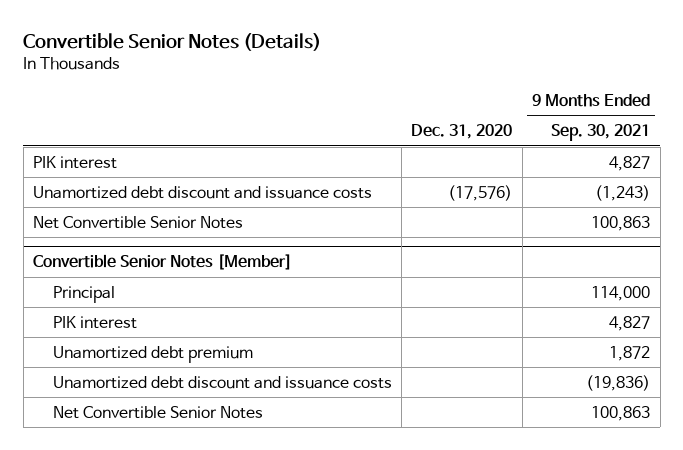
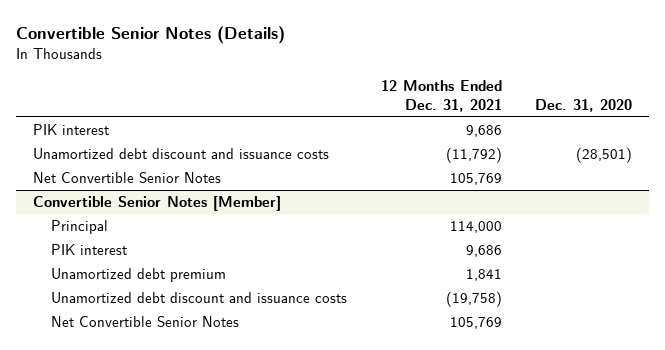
- | Dec. 31, 2020 | 9 Months Ended Sep. 30, 2021
+ | 12 Months Ended Dec. 31, 2021 | Dec. 31, 2020
- Unamortized debt discount and issuance costs | (17,576) | (1,243)
+ Unamortized debt discount and issuance costs | (11,792) | (28,501)

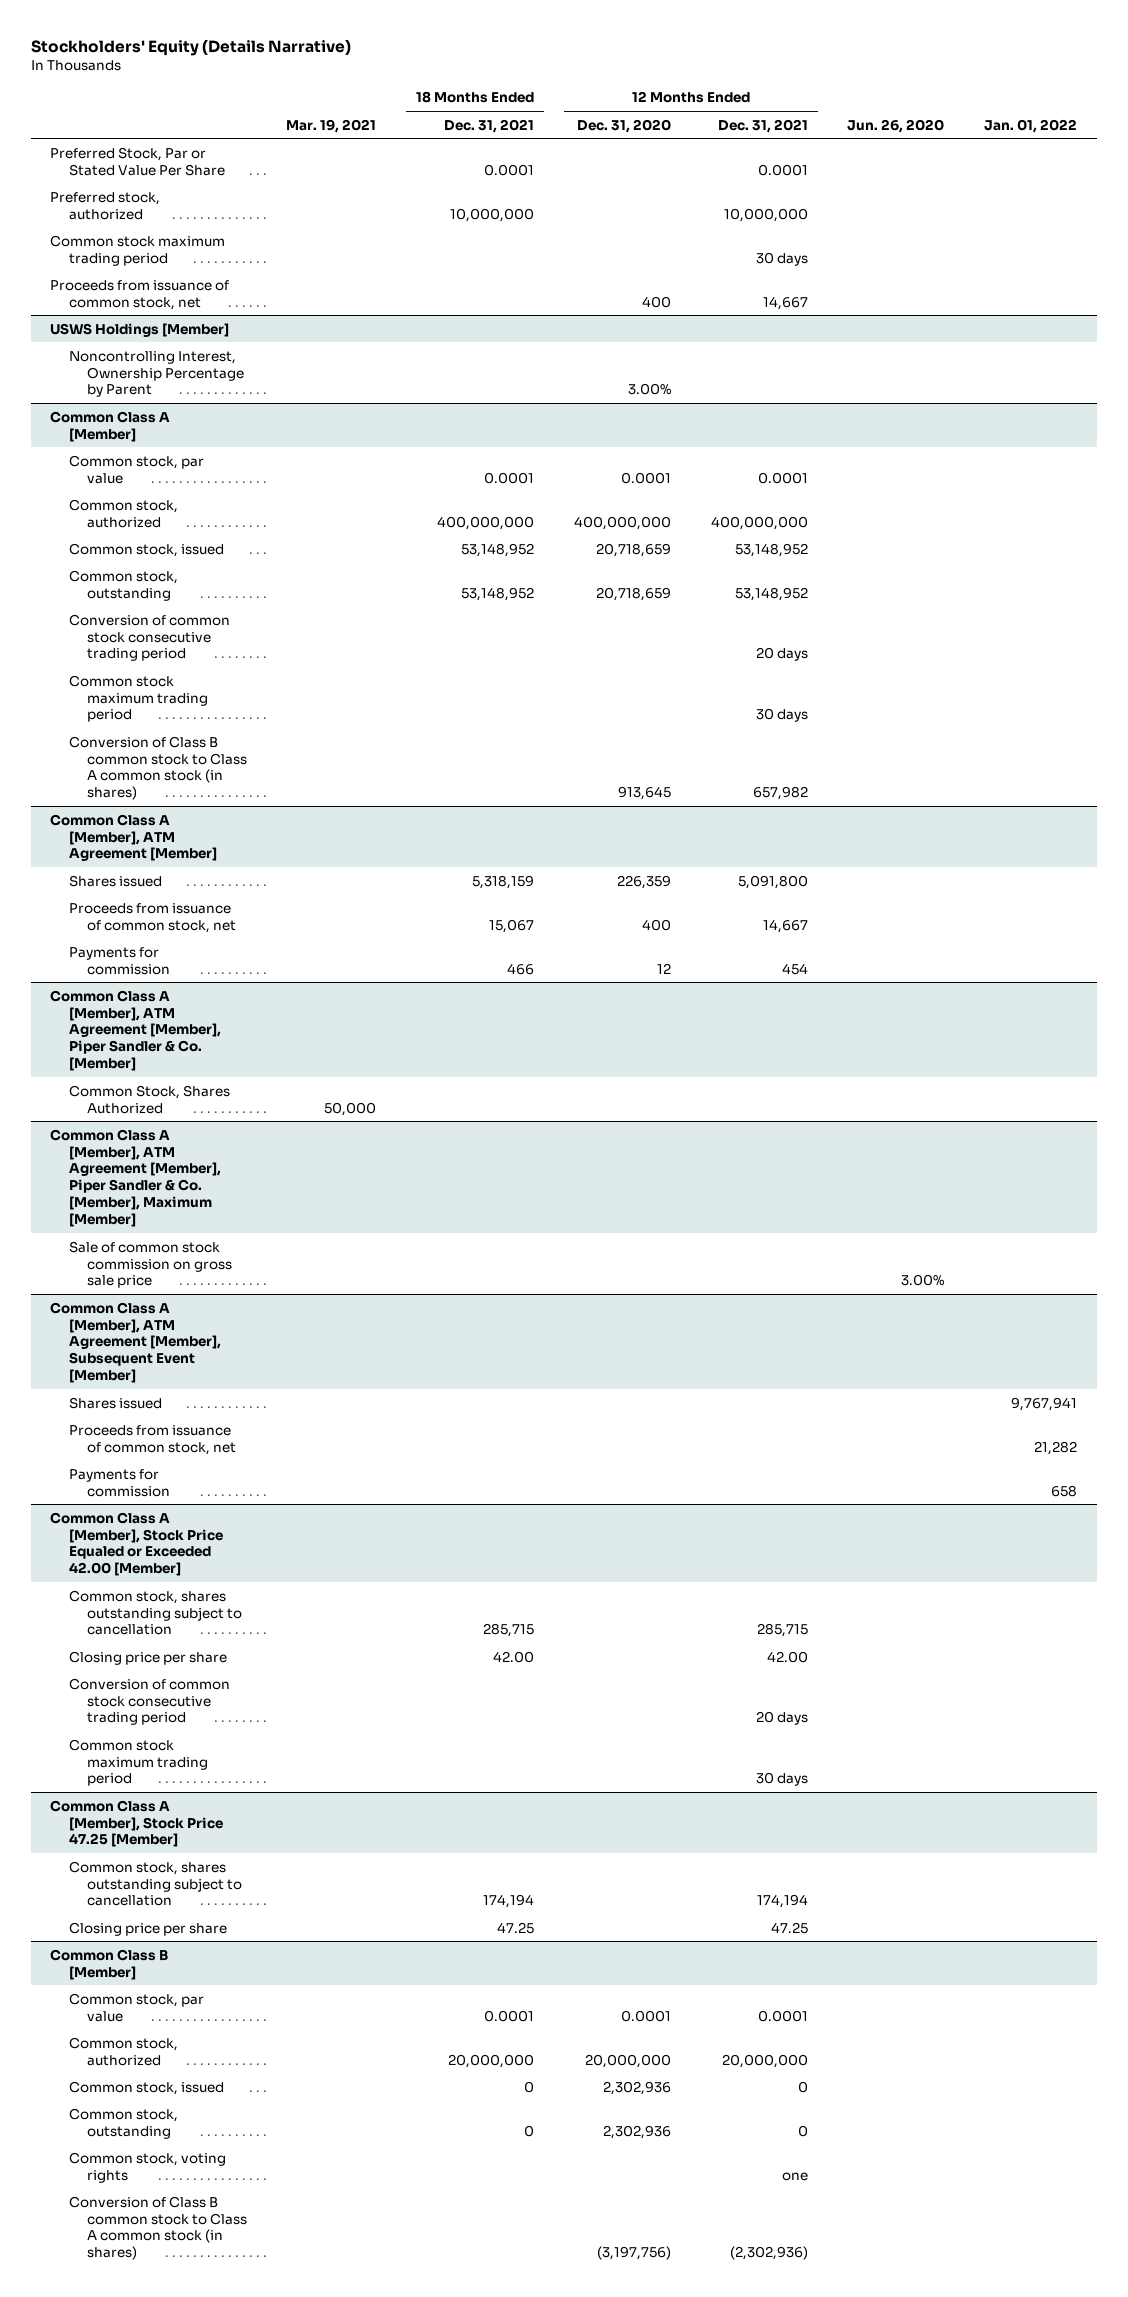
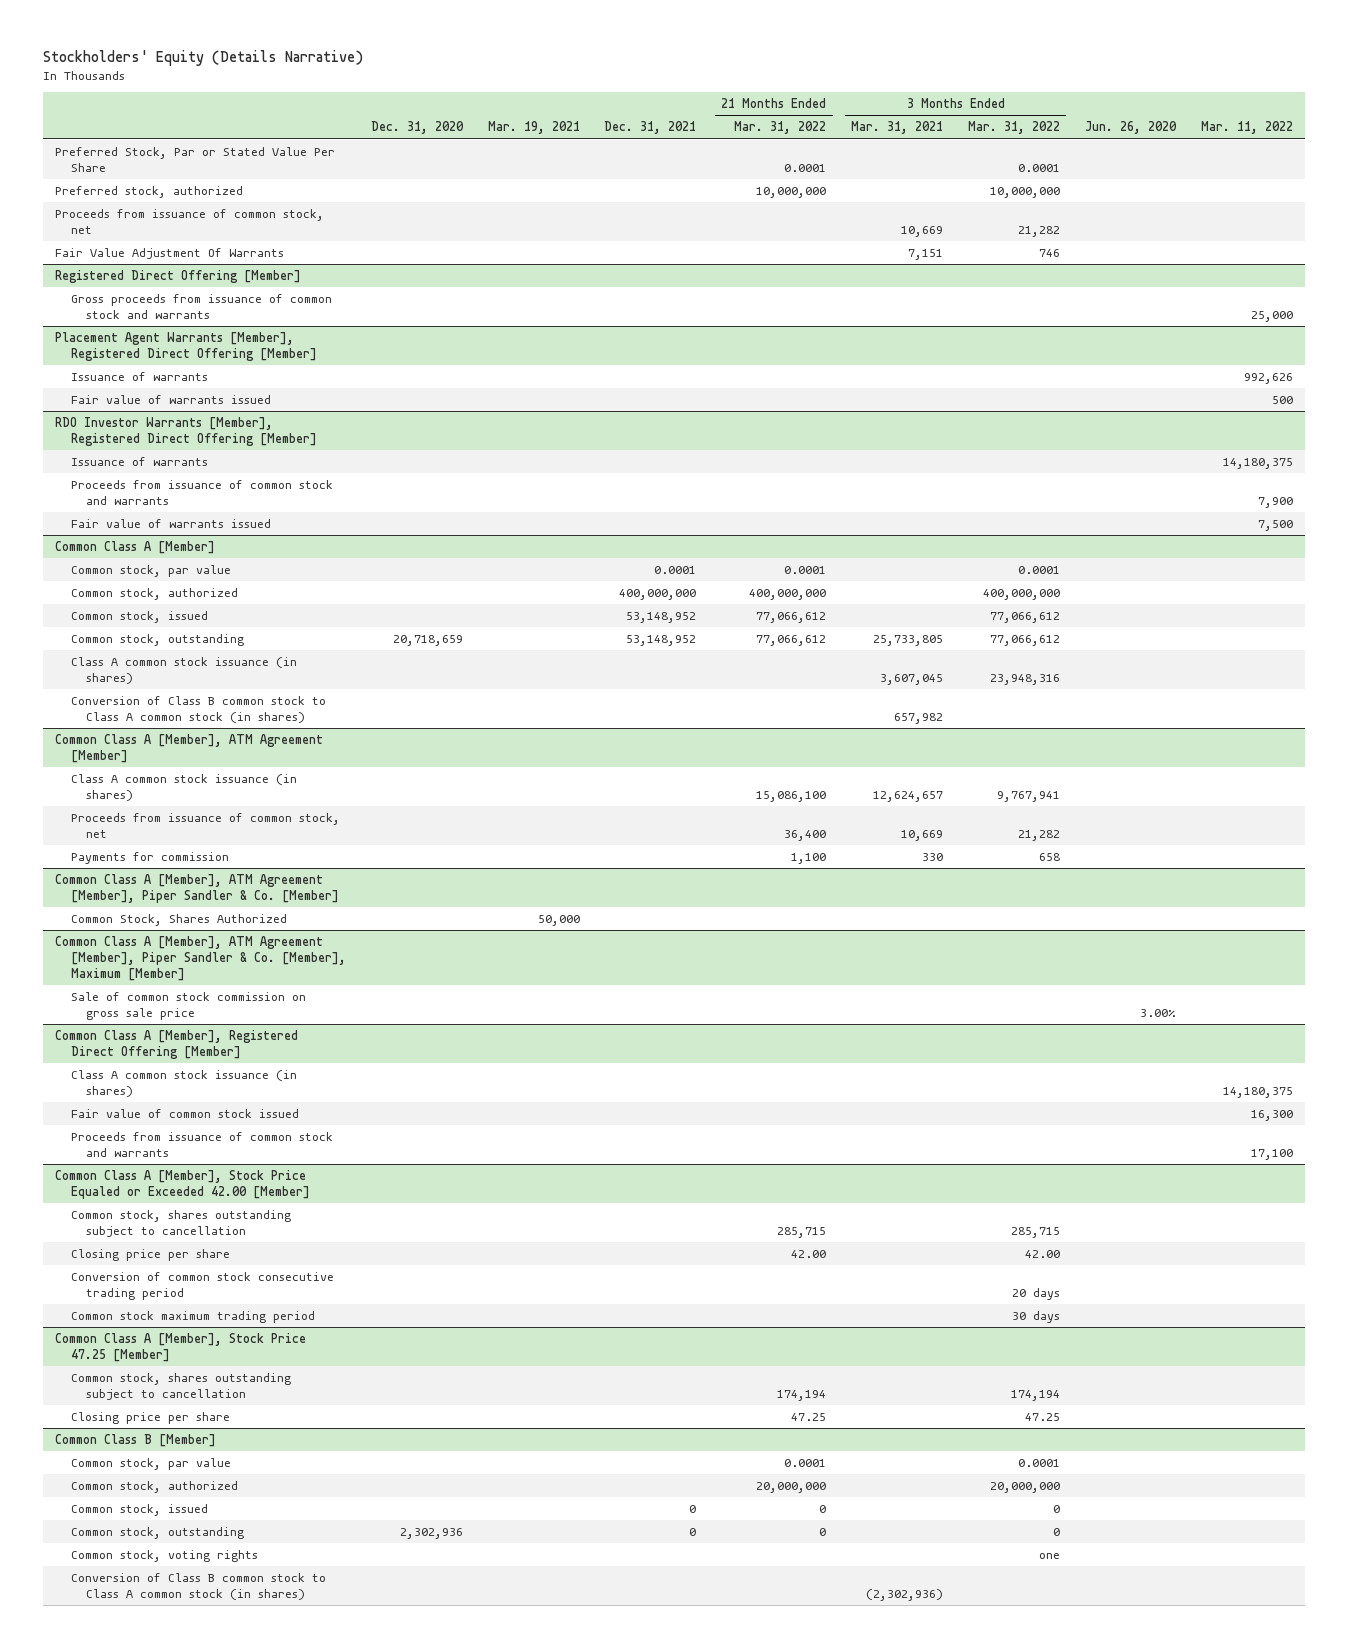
- | Mar. 19, 2021 | 18 Months Ended Dec. 31, 2021 | 12 Months Ended Dec. 31, 2020 | 12 Months Ended Dec. 31, 2021 | Jun. 26, 2020 | Jan. 01, 2022
+ | Dec. 31, 2020 | Mar. 19, 2021 | Dec. 31, 2021 | 21 Months Ended Mar. 31, 2022 | 3 Months Ended Mar. 31, 2021 | 3 Months Ended Mar. 31, 2022 | Jun. 26, 2020 | Mar. 11, 2022
- Common stock maximum trading period | | | | 30 days | |
- USWS Holdings [Member]
- Noncontrolling Interest, Ownership Percentage by Parent | | | 3.00% | | |
+ Fair Value Adjustment Of Warrants | | | | | 7,151 | 746 | |
+ Registered Direct Offering [Member]
+ Gross proceeds from issuance of common stock and warrants | | | | | | | | 25,000
+ Placement Agent Warrants [Member], Registered Direct Offering [Member]
+ Issuance of warrants | | | | | | | | 992,626
+ Fair value of warrants issued | | | | | | | | 500
+ RDO Investor Warrants [Member], Registered Direct Offering [Member]
+ Issuance of warrants | | | | | | | | 14,180,375
+ Proceeds from issuance of common stock and warrants | | | | | | | | 7,900
+ Fair value of warrants issued | | | | | | | | 7,500
@ Common Class A [Member]
- Conversion of common stock consecutive trading period | | | | 20 days | |
- Common stock maximum trading period | | | | 30 days | |
+ Class A common stock issuance (in shares) | | | | | 3,607,045 | 23,948,316 | |
@ Common Class A [Member], ATM Agreement [Member]
- Shares issued | | 5,318,159 | 226,359 | 5,091,800 | |
+ Class A common stock issuance (in shares) | | | | 15,086,100 | 12,624,657 | 9,767,941 | |
- Common Class A [Member], ATM Agreement [Member], Subsequent Event [Member]
- Shares issued | | | | | | 9,767,941
- Proceeds from issuance of common stock, net | | | | | | 21,282
- Payments for commission | | | | | | 658
+ Common Class A [Member], Registered Direct Offering [Member]
+ Class A common stock issuance (in shares) | | | | | | | | 14,180,375
+ Fair value of common stock issued | | | | | | | | 16,300
+ Proceeds from issuance of common stock and warrants | | | | | | | | 17,100

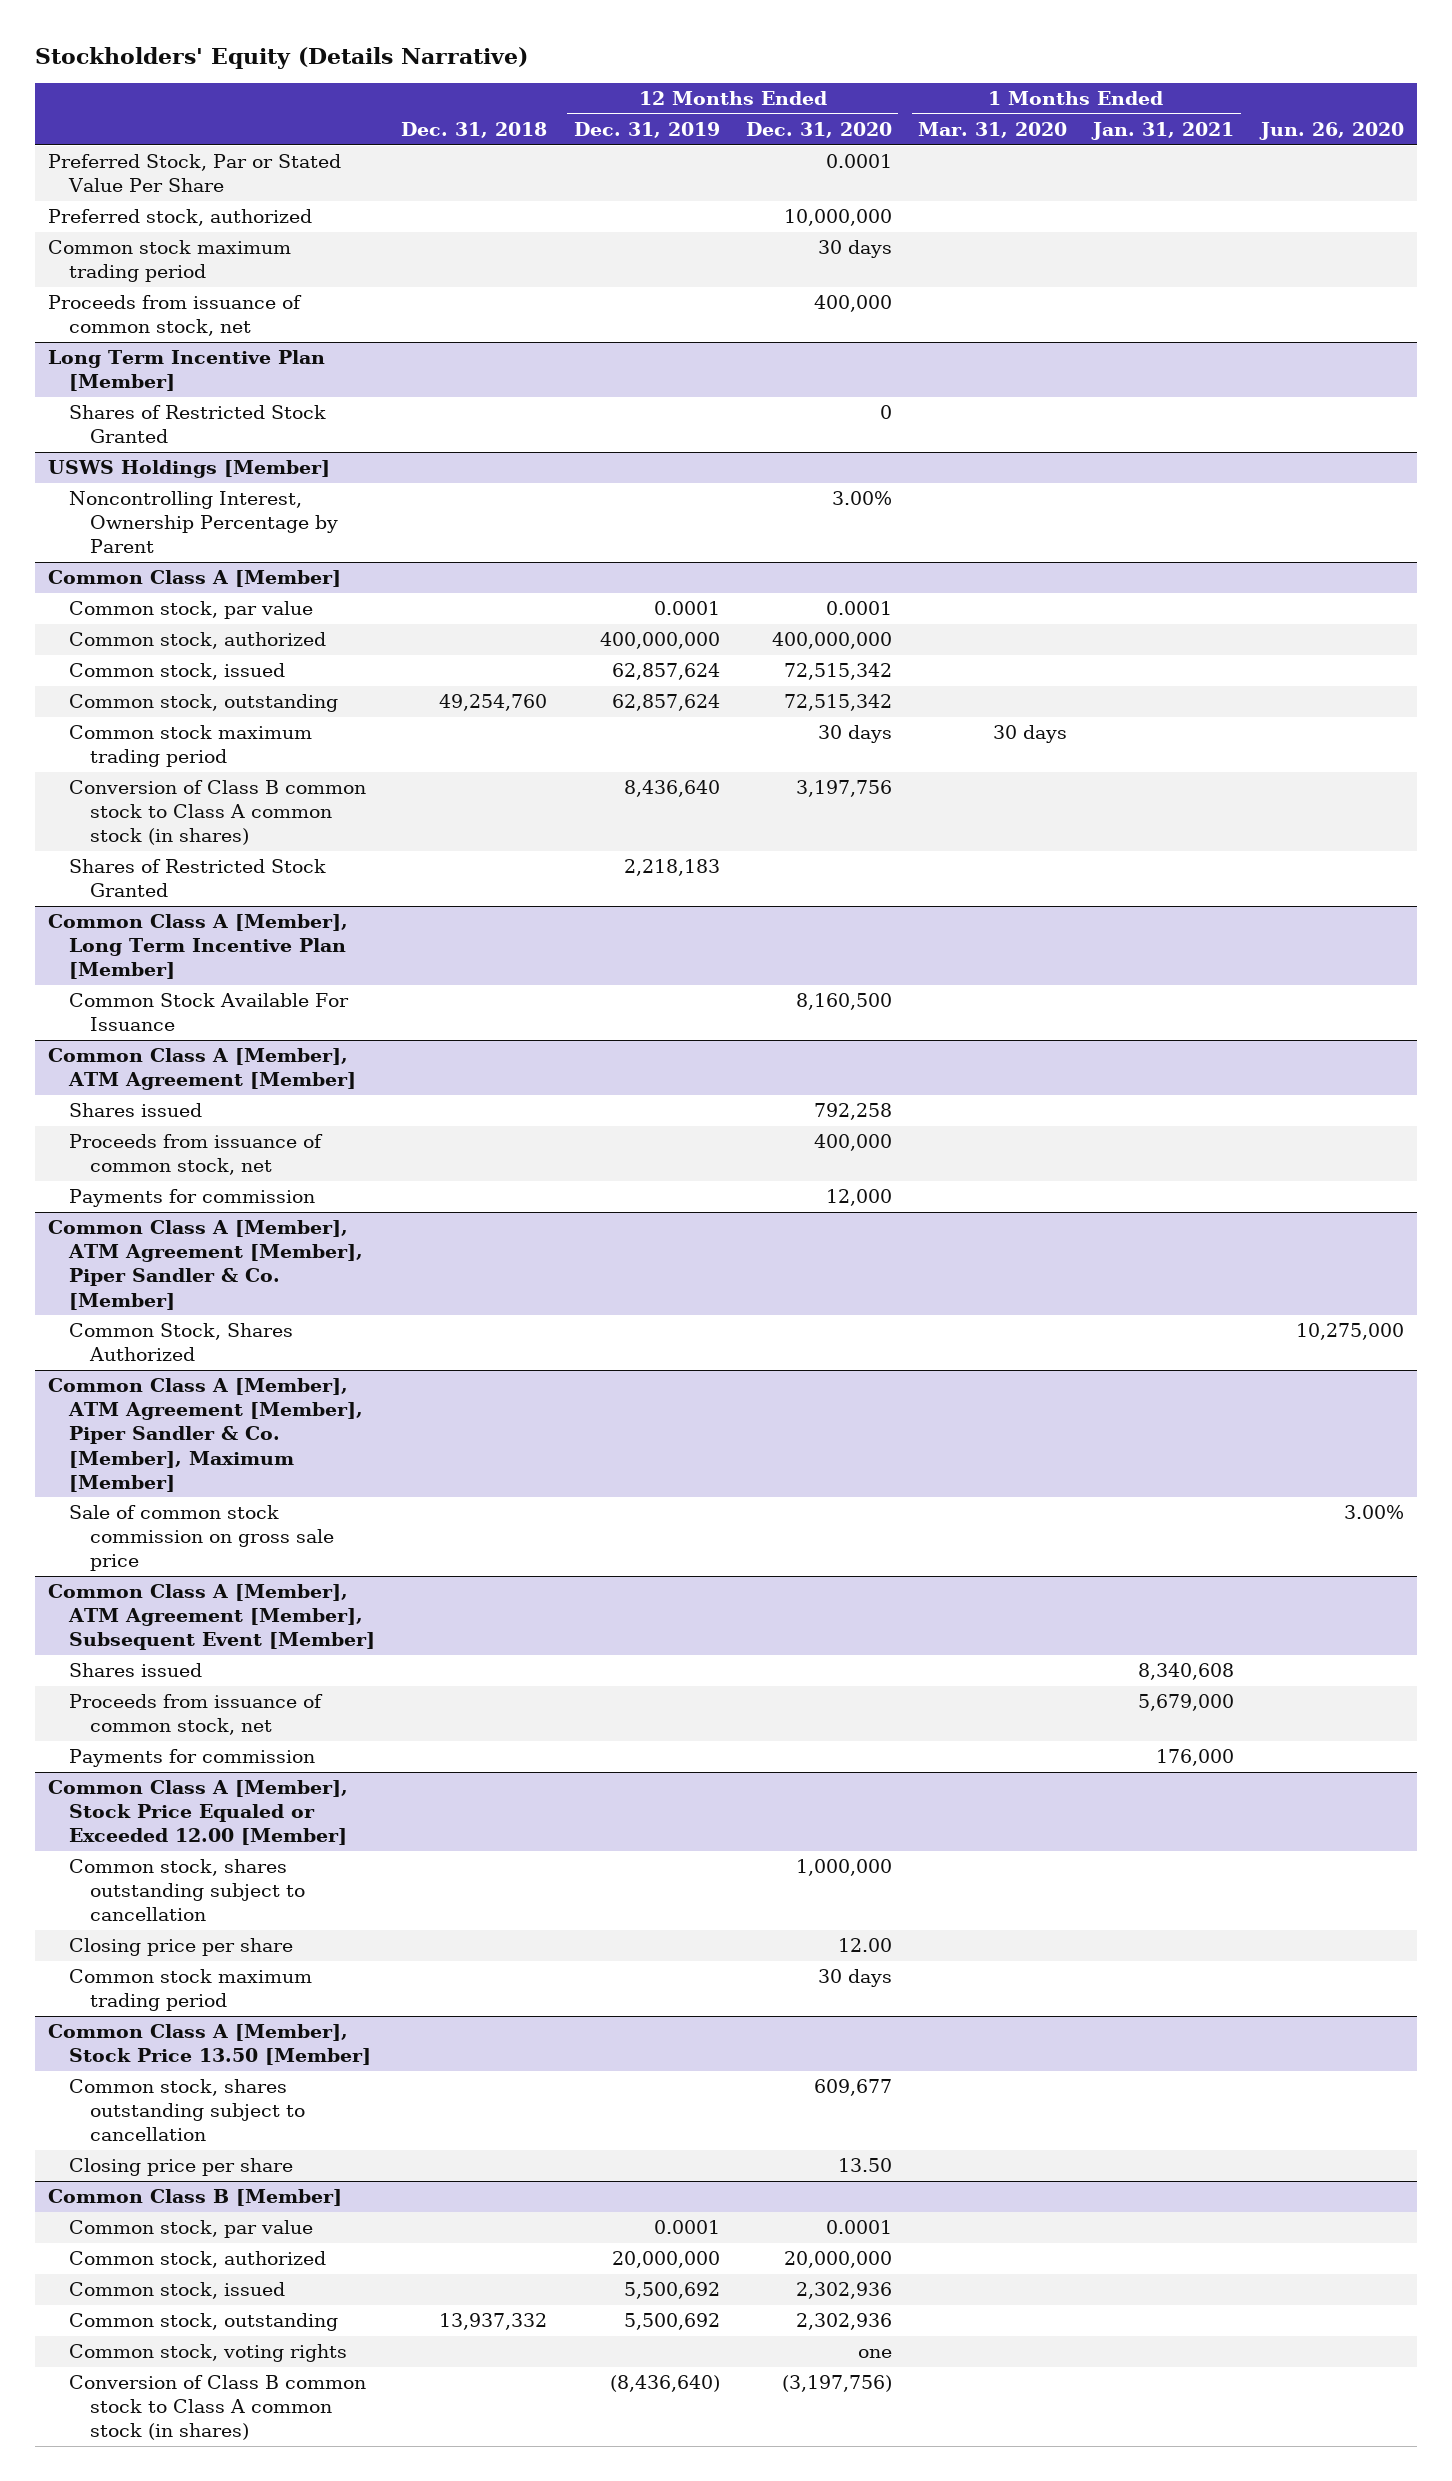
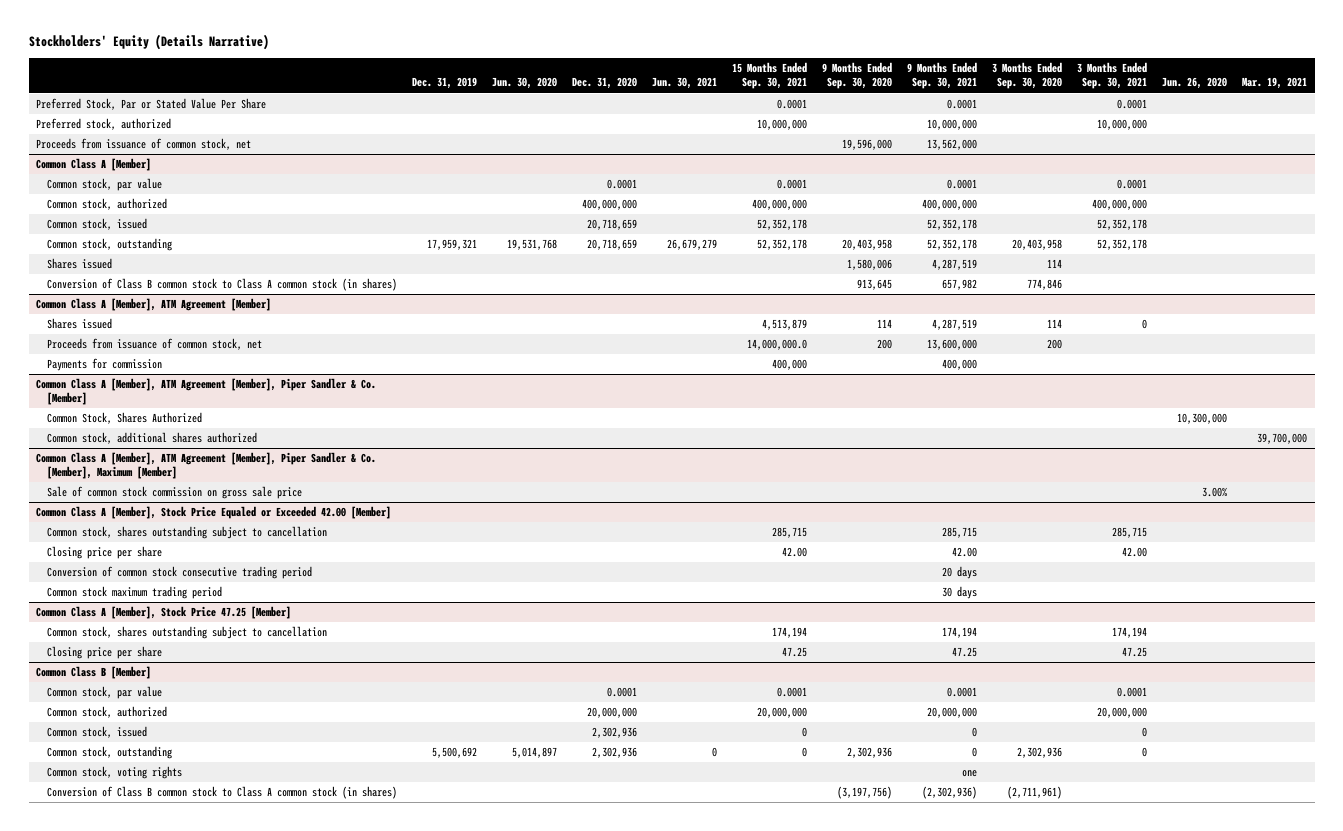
- | Dec. 31, 2018 | 12 Months Ended Dec. 31, 2019 | 12 Months Ended Dec. 31, 2020 | 1 Months Ended Mar. 31, 2020 | 1 Months Ended Jan. 31, 2021 | Jun. 26, 2020
+ | Dec. 31, 2019 | Jun. 30, 2020 | Dec. 31, 2020 | Jun. 30, 2021 | 15 Months Ended Sep. 30, 2021 | 9 Months Ended Sep. 30, 2020 | 9 Months Ended Sep. 30, 2021 | 3 Months Ended Sep. 30, 2020 | 3 Months Ended Sep. 30, 2021 | Jun. 26, 2020 | Mar. 19, 2021
- Common stock maximum trading period | | | 30 days | | |
- Long Term Incentive Plan [Member]
- Shares of Restricted Stock Granted | | | 0 | | |
- USWS Holdings [Member]
- Noncontrolling Interest, Ownership Percentage by Parent | | | 3.00% | | |
@ Common Class A [Member]
- Common stock maximum trading period | | | 30 days | 30 days | |
+ Shares issued | | | | | | 1,580,006 | 4,287,519 | 114 | | |
- Shares of Restricted Stock Granted | | 2,218,183 | | | |
- Common Class A [Member], Long Term Incentive Plan [Member]
- Common Stock Available For Issuance | | | 8,160,500 | | |
@ Common Class A [Member], ATM Agreement [Member], Piper Sandler & Co. [Member]
- Common Stock, Shares Authorized | | | | | | 10,275,000
+ Common Stock, Shares Authorized | | | | | | | | | | 10,300,000 |
+ Common stock, additional shares authorized | | | | | | | | | | | 39,700,000
- Common Class A [Member], ATM Agreement [Member], Subsequent Event [Member]
- Shares issued | | | | | 8,340,608 |
- Proceeds from issuance of common stock, net | | | | | 5,679,000 |
- Payments for commission | | | | | 176,000 |
- Common Class A [Member], Stock Price Equaled or Exceeded 12.00 [Member]
+ Common Class A [Member], Stock Price Equaled or Exceeded 42.00 [Member]
+ Conversion of common stock consecutive trading period | | | | | | | 20 days | | | |
- Common Class A [Member], Stock Price 13.50 [Member]
+ Common Class A [Member], Stock Price 47.25 [Member]

